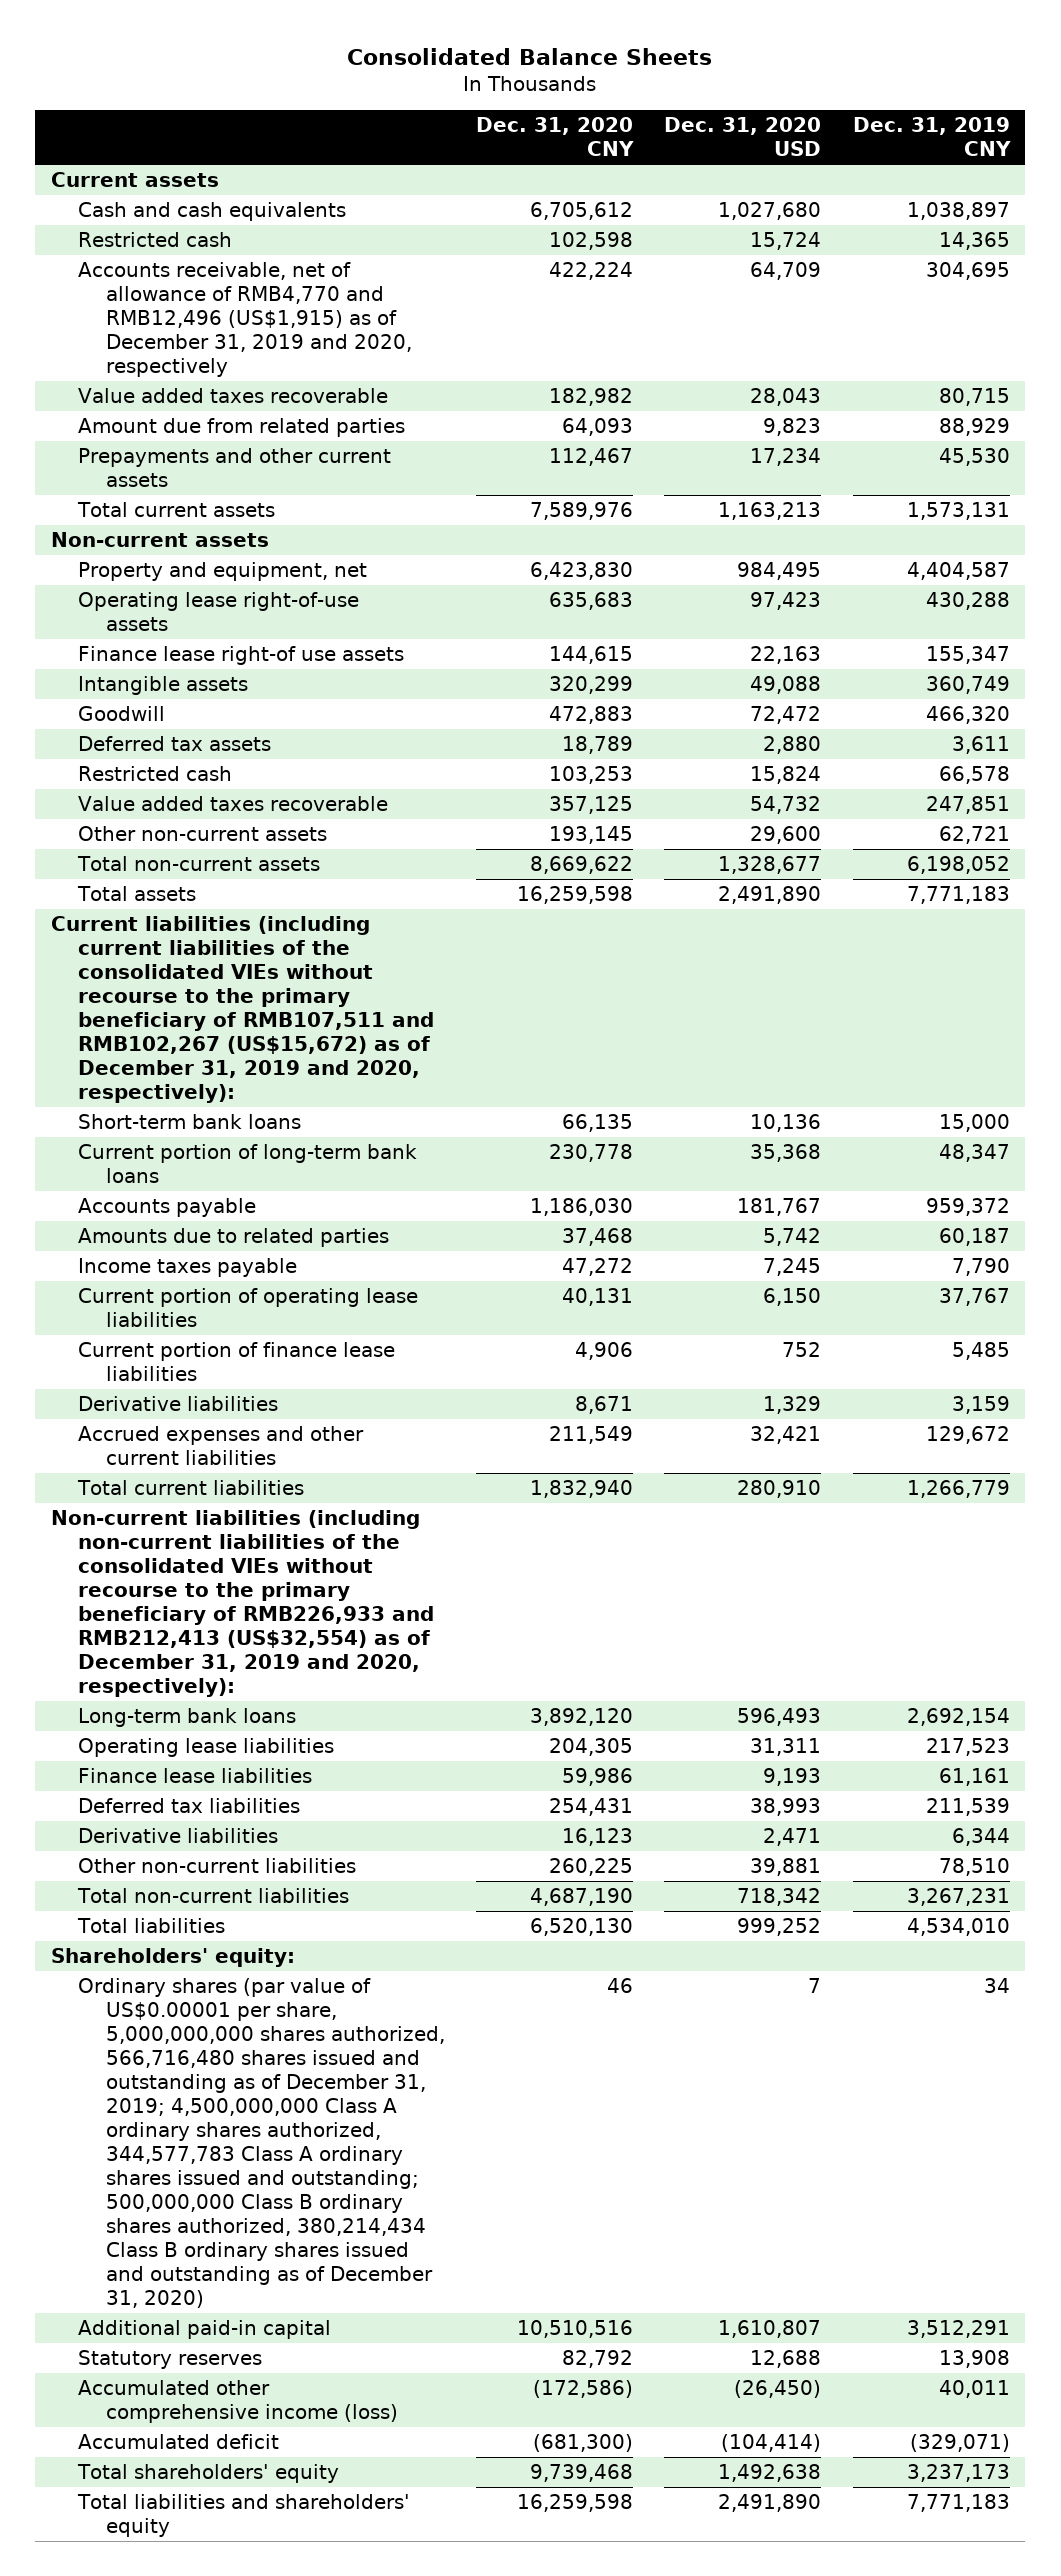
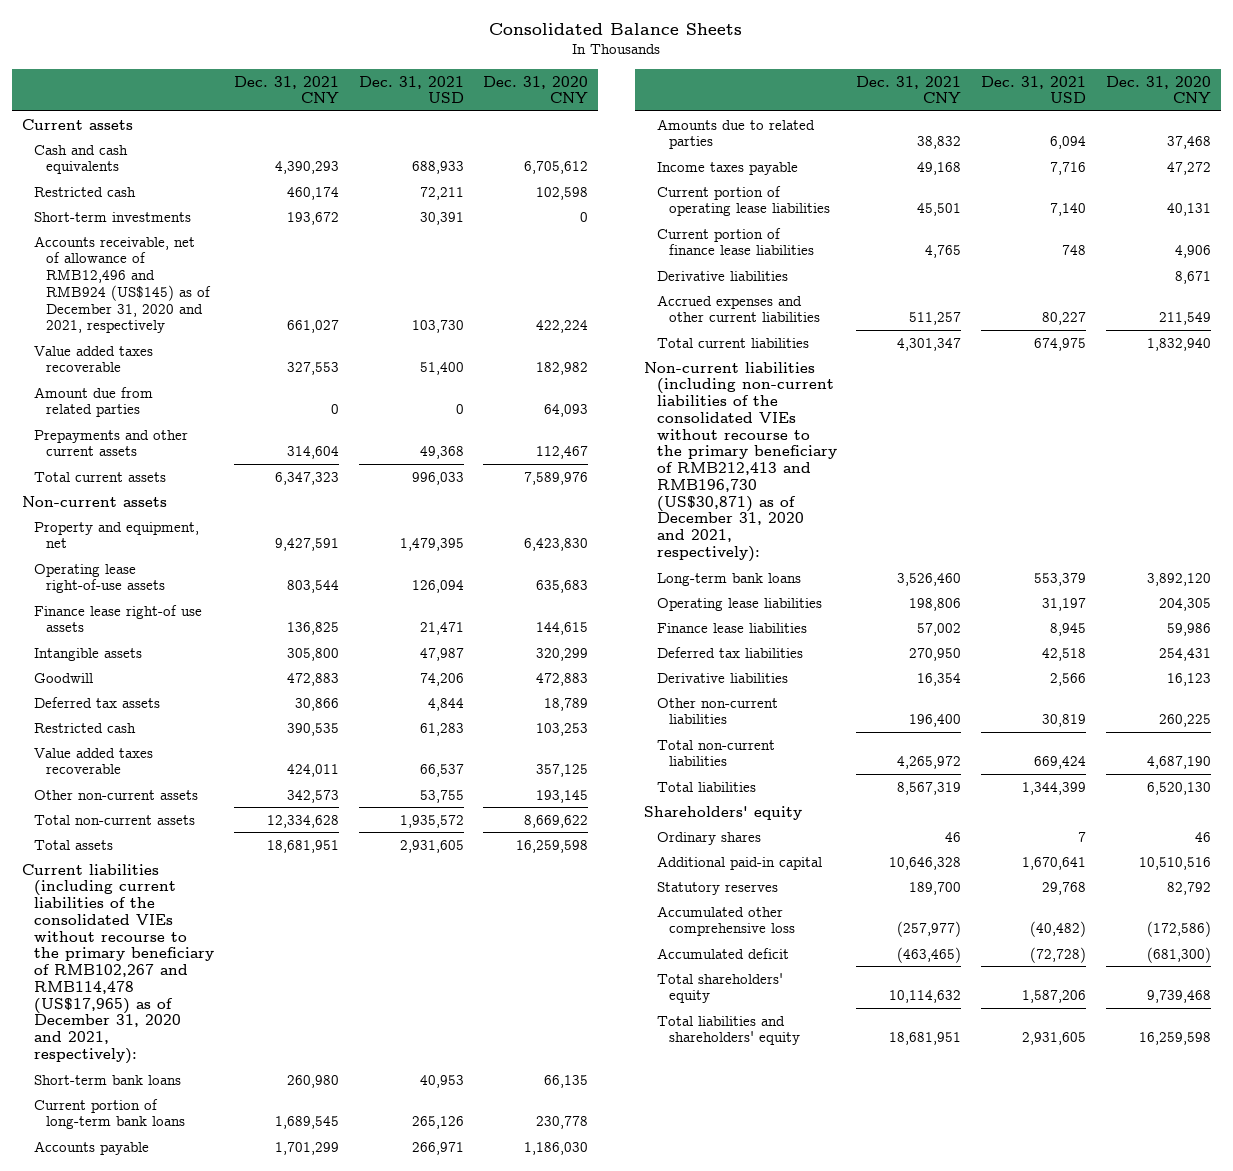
- | Dec. 31, 2020 CNY | Dec. 31, 2020 USD | Dec. 31, 2019 CNY
+ | Dec. 31, 2021 CNY | Dec. 31, 2021 USD | Dec. 31, 2020 CNY
- Accounts receivable, net of allowance of RMB4,770 and RMB12,496 (US$1,915) as of December 31, 2019 and 2020, respectively | 422,224 | 64,709 | 304,695
+ Short-term investments | 193,672 | 30,391 | 0
+ Accounts receivable, net of allowance of RMB12,496 and RMB924 (US$145) as of December 31, 2020 and 2021, respectively | 661,027 | 103,730 | 422,224
- Current liabilities (including current liabilities of the consolidated VIEs without recourse to the primary beneficiary of RMB107,511 and RMB102,267 (US$15,672) as of December 31, 2019 and 2020, respectively):
+ Current liabilities (including current liabilities of the consolidated VIEs without recourse to the primary beneficiary of RMB102,267 and RMB114,478 (US$17,965) as of December 31, 2020 and 2021, respectively):
- Non-current liabilities (including non-current liabilities of the consolidated VIEs without recourse to the primary beneficiary of RMB226,933 and RMB212,413 (US$32,554) as of December 31, 2019 and 2020, respectively):
+ Non-current liabilities (including non-current liabilities of the consolidated VIEs without recourse to the primary beneficiary of RMB212,413 and RMB196,730 (US$30,871) as of December 31, 2020 and 2021, respectively):
- Shareholders' equity:
- Ordinary shares (par value of US$0.00001 per share, 5,000,000,000 shares authorized, 566,716,480 shares issued and outstanding as of December 31, 2019; 4,500,000,000 Class A ordinary shares authorized, 344,577,783 Class A ordinary shares issued and outstanding; 500,000,000 Class B ordinary shares authorized, 380,214,434 Class B ordinary shares issued and outstanding as of December 31, 2020) | 46 | 7 | 34
+ Shareholders' equity
+ Ordinary shares | 46 | 7 | 46
- Accumulated other comprehensive income (loss) | (172,586) | (26,450) | 40,011
+ Accumulated other comprehensive loss | (257,977) | (40,482) | (172,586)

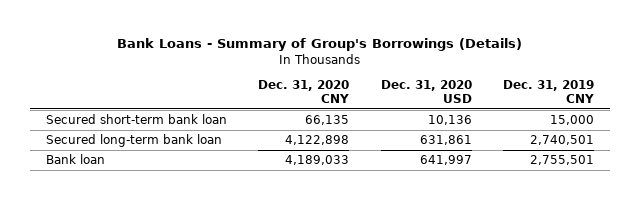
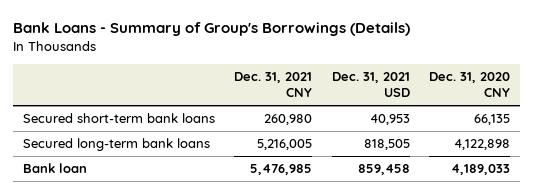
- | Dec. 31, 2020 CNY | Dec. 31, 2020 USD | Dec. 31, 2019 CNY
+ | Dec. 31, 2021 CNY | Dec. 31, 2021 USD | Dec. 31, 2020 CNY
- Secured short-term bank loan | 66,135 | 10,136 | 15,000
- Secured long-term bank loan | 4,122,898 | 631,861 | 2,740,501
+ Secured short-term bank loans | 260,980 | 40,953 | 66,135
+ Secured long-term bank loans | 5,216,005 | 818,505 | 4,122,898

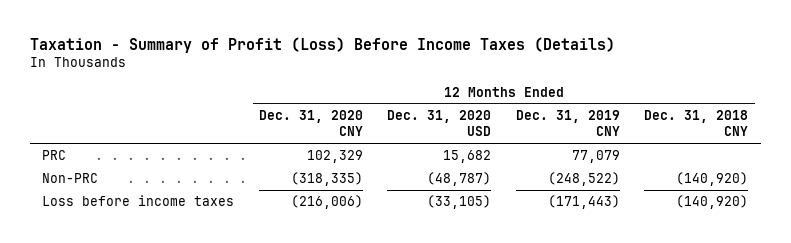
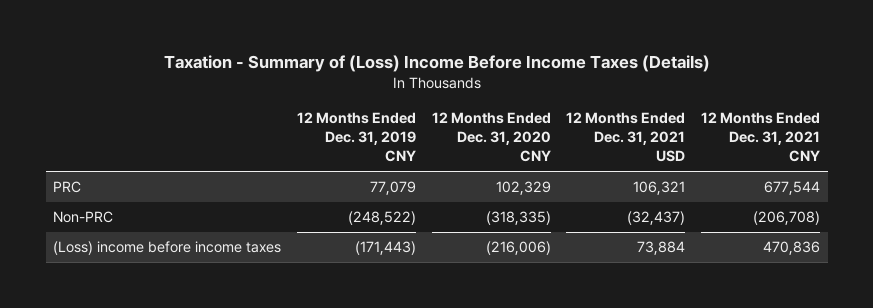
- Taxation - Summary of Profit (Loss) Before Income Taxes (Details)
+ Taxation - Summary of (Loss) Income Before Income Taxes (Details)
- | 12 Months Ended Dec. 31, 2020 CNY | 12 Months Ended Dec. 31, 2020 USD | 12 Months Ended Dec. 31, 2019 CNY | 12 Months Ended Dec. 31, 2018 CNY
+ | 12 Months Ended Dec. 31, 2019 CNY | 12 Months Ended Dec. 31, 2020 CNY | 12 Months Ended Dec. 31, 2021 USD | 12 Months Ended Dec. 31, 2021 CNY
- Loss before income taxes | (216,006) | (33,105) | (171,443) | (140,920)
+ (Loss) income before income taxes | (171,443) | (216,006) | 73,884 | 470,836

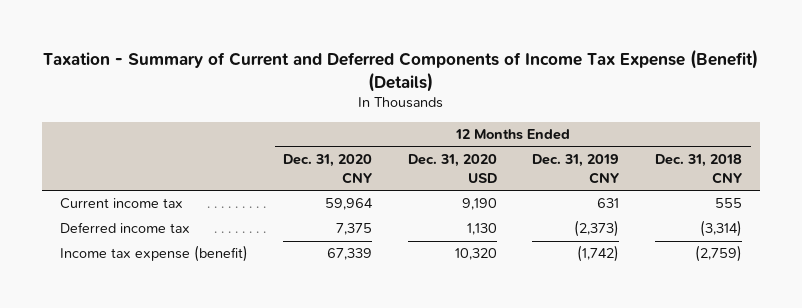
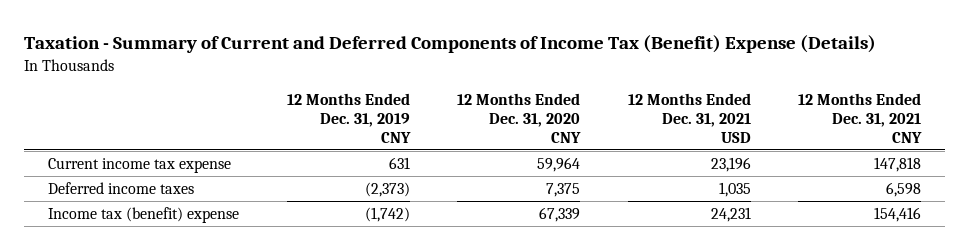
- Taxation - Summary of Current and Deferred Components of Income Tax Expense (Benefit) (Details)
+ Taxation - Summary of Current and Deferred Components of Income Tax (Benefit) Expense (Details)
- | 12 Months Ended Dec. 31, 2020 CNY | 12 Months Ended Dec. 31, 2020 USD | 12 Months Ended Dec. 31, 2019 CNY | 12 Months Ended Dec. 31, 2018 CNY
+ | 12 Months Ended Dec. 31, 2019 CNY | 12 Months Ended Dec. 31, 2020 CNY | 12 Months Ended Dec. 31, 2021 USD | 12 Months Ended Dec. 31, 2021 CNY
- Current income tax | 59,964 | 9,190 | 631 | 555
- Deferred income tax | 7,375 | 1,130 | (2,373) | (3,314)
- Income tax expense (benefit) | 67,339 | 10,320 | (1,742) | (2,759)
+ Current income tax expense | 631 | 59,964 | 23,196 | 147,818
+ Deferred income taxes | (2,373) | 7,375 | 1,035 | 6,598
+ Income tax (benefit) expense | (1,742) | 67,339 | 24,231 | 154,416

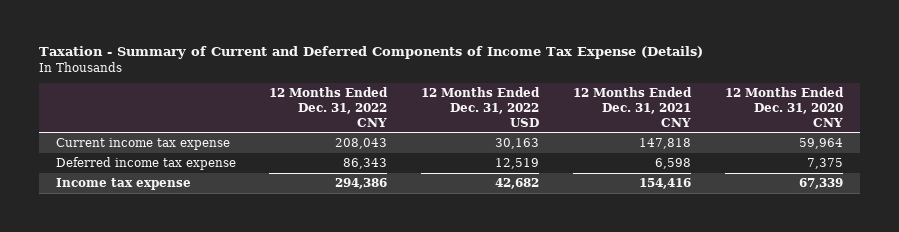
- Taxation - Summary of Current and Deferred Components of Income Tax (Benefit) Expense (Details)
+ Taxation - Summary of Current and Deferred Components of Income Tax Expense (Details)
- | 12 Months Ended Dec. 31, 2019 CNY | 12 Months Ended Dec. 31, 2020 CNY | 12 Months Ended Dec. 31, 2021 USD | 12 Months Ended Dec. 31, 2021 CNY
+ | 12 Months Ended Dec. 31, 2022 CNY | 12 Months Ended Dec. 31, 2022 USD | 12 Months Ended Dec. 31, 2021 CNY | 12 Months Ended Dec. 31, 2020 CNY
- Deferred income taxes | (2,373) | 7,375 | 1,035 | 6,598
- Income tax (benefit) expense | (1,742) | 67,339 | 24,231 | 154,416
+ Deferred income tax expense | 86,343 | 12,519 | 6,598 | 7,375
+ Income tax expense | 294,386 | 42,682 | 154,416 | 67,339

